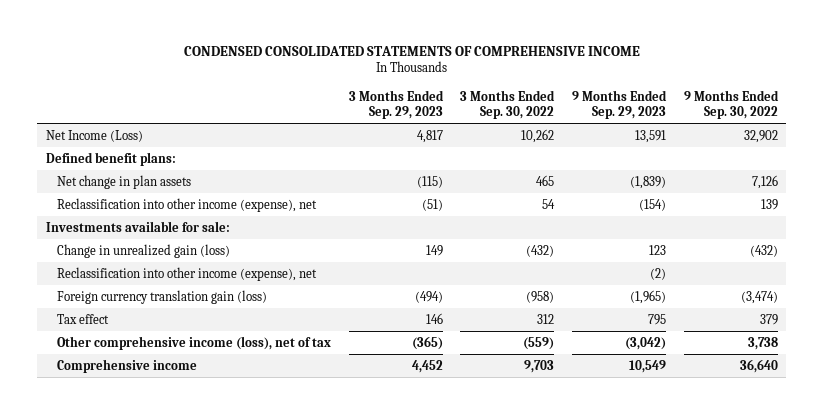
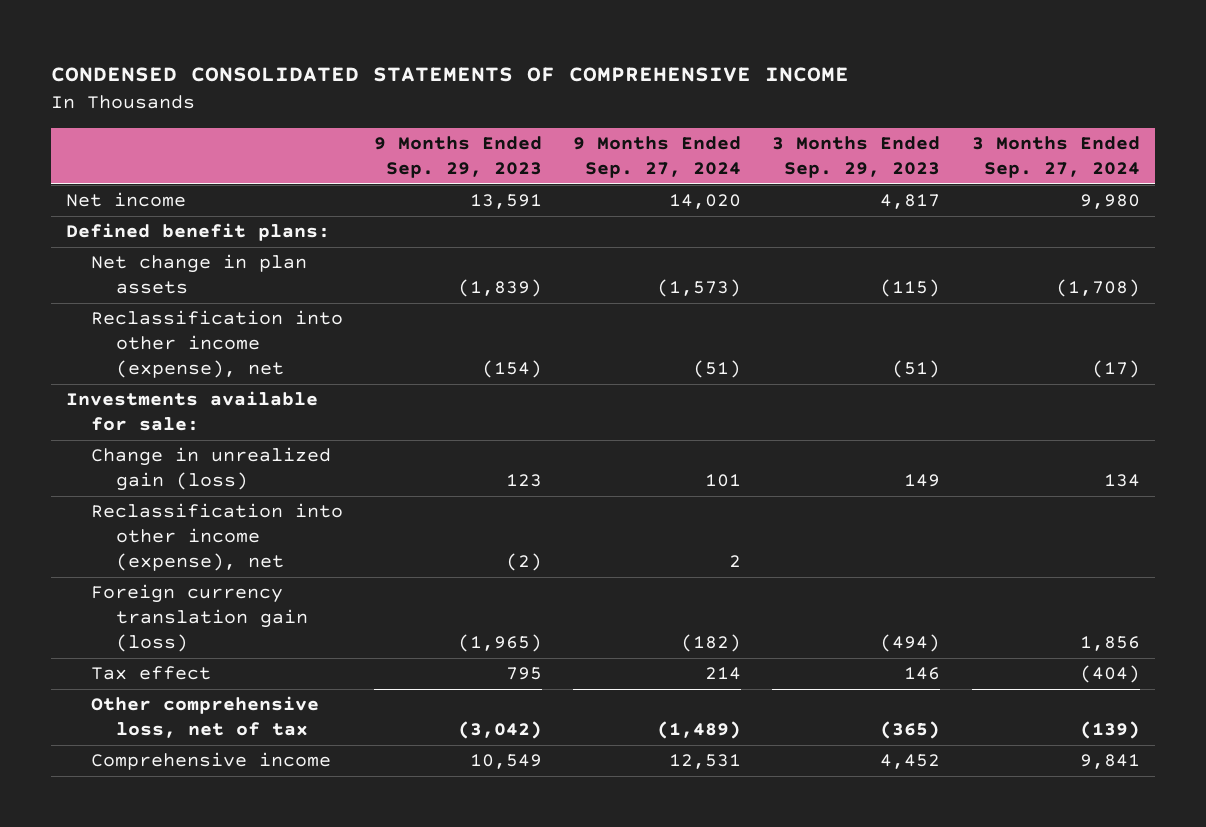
- | 3 Months Ended Sep. 29, 2023 | 3 Months Ended Sep. 30, 2022 | 9 Months Ended Sep. 29, 2023 | 9 Months Ended Sep. 30, 2022
+ | 9 Months Ended Sep. 29, 2023 | 9 Months Ended Sep. 27, 2024 | 3 Months Ended Sep. 29, 2023 | 3 Months Ended Sep. 27, 2024
- Net Income (Loss) | 4,817 | 10,262 | 13,591 | 32,902
+ Net income | 13,591 | 14,020 | 4,817 | 9,980
- Other comprehensive income (loss), net of tax | (365) | (559) | (3,042) | 3,738
+ Other comprehensive loss, net of tax | (3,042) | (1,489) | (365) | (139)

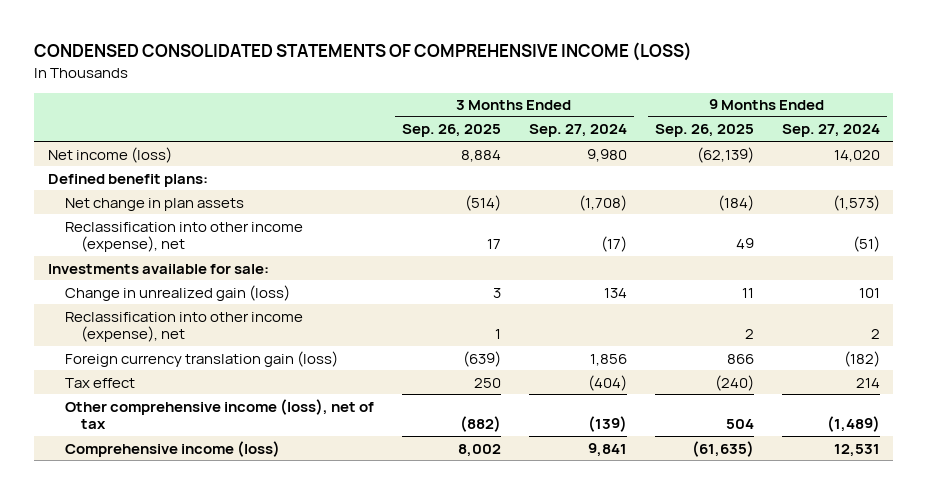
- CONDENSED CONSOLIDATED STATEMENTS OF COMPREHENSIVE INCOME
+ CONDENSED CONSOLIDATED STATEMENTS OF COMPREHENSIVE INCOME (LOSS)
- | 9 Months Ended Sep. 29, 2023 | 9 Months Ended Sep. 27, 2024 | 3 Months Ended Sep. 29, 2023 | 3 Months Ended Sep. 27, 2024
+ | 3 Months Ended Sep. 26, 2025 | 3 Months Ended Sep. 27, 2024 | 9 Months Ended Sep. 26, 2025 | 9 Months Ended Sep. 27, 2024
- Net income | 13,591 | 14,020 | 4,817 | 9,980
+ Net income (loss) | 8,884 | 9,980 | (62,139) | 14,020
- Other comprehensive loss, net of tax | (3,042) | (1,489) | (365) | (139)
- Comprehensive income | 10,549 | 12,531 | 4,452 | 9,841
+ Other comprehensive income (loss), net of tax | (882) | (139) | 504 | (1,489)
+ Comprehensive income (loss) | 8,002 | 9,841 | (61,635) | 12,531

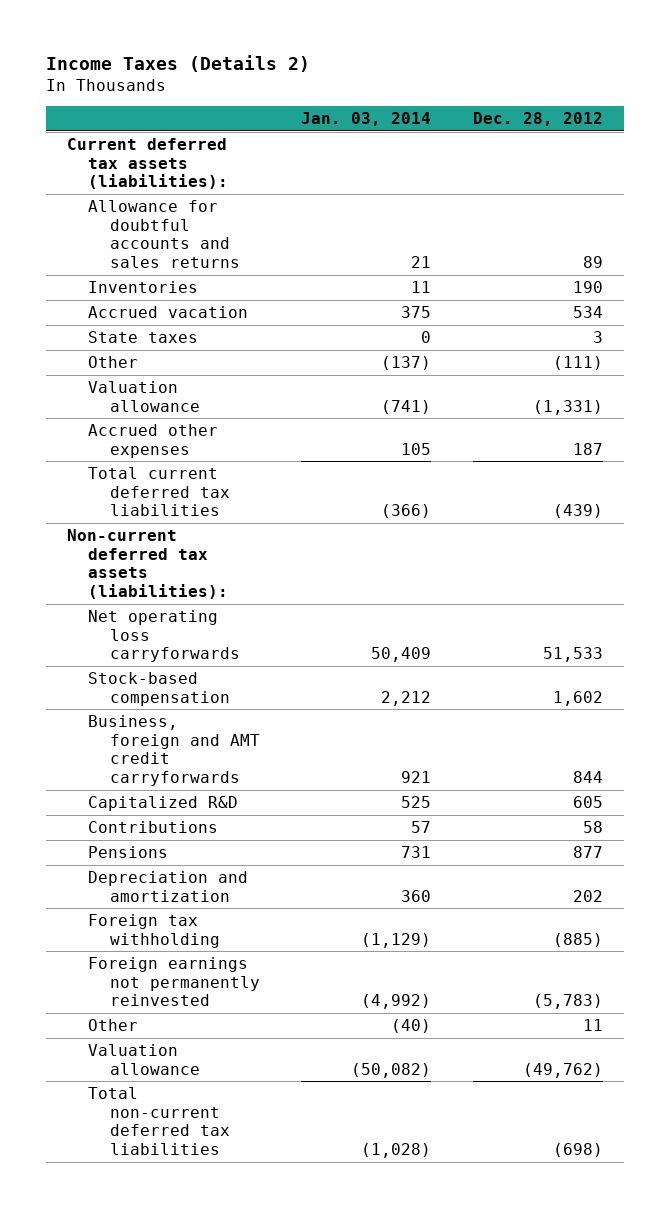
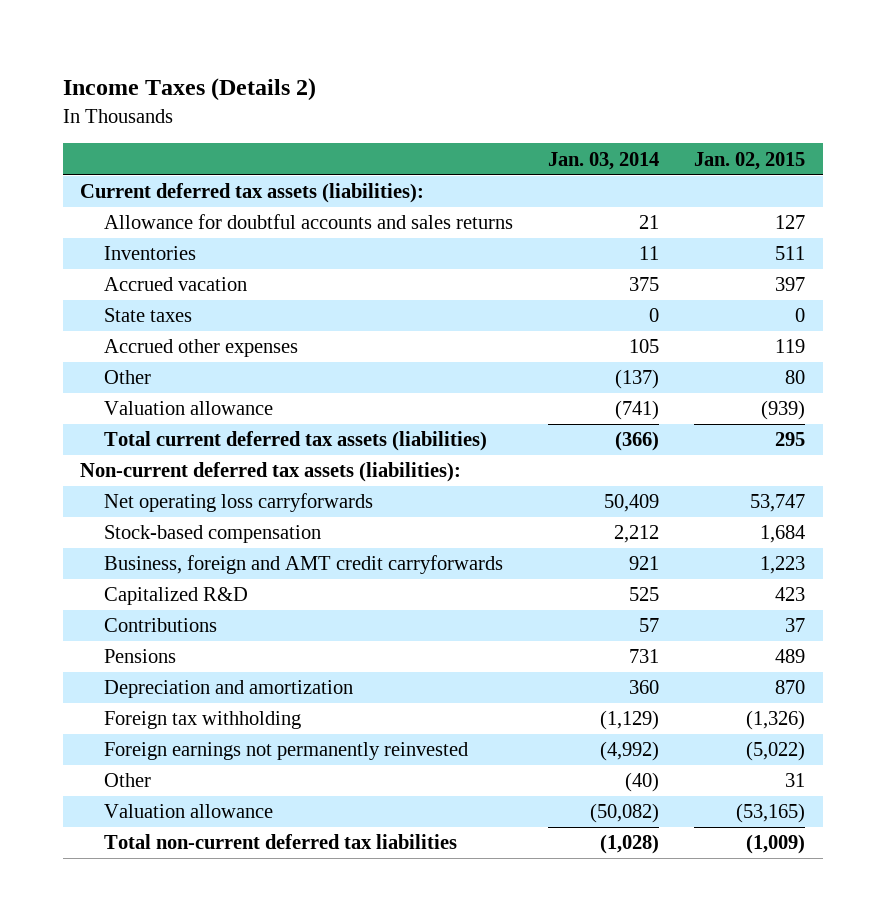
- | Jan. 03, 2014 | Dec. 28, 2012
+ | Jan. 03, 2014 | Jan. 02, 2015
moved up: Accrued other expenses | 105 | 119
- Total current deferred tax liabilities | (366) | (439)
+ Total current deferred tax assets (liabilities) | (366) | 295

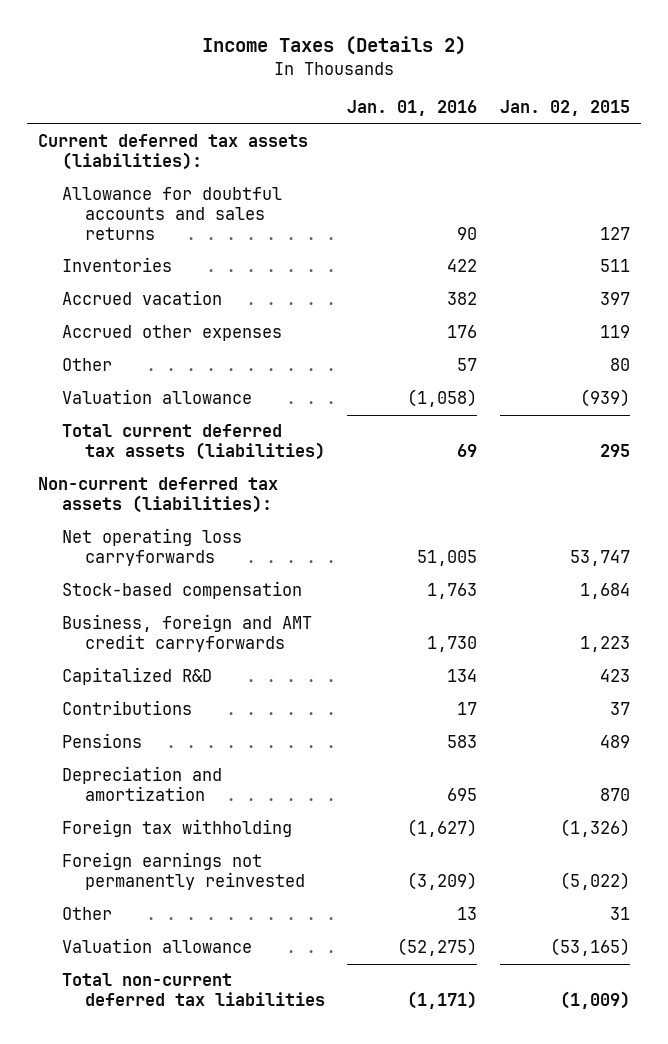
- | Jan. 03, 2014 | Jan. 02, 2015
+ | Jan. 01, 2016 | Jan. 02, 2015
- State taxes | 0 | 0

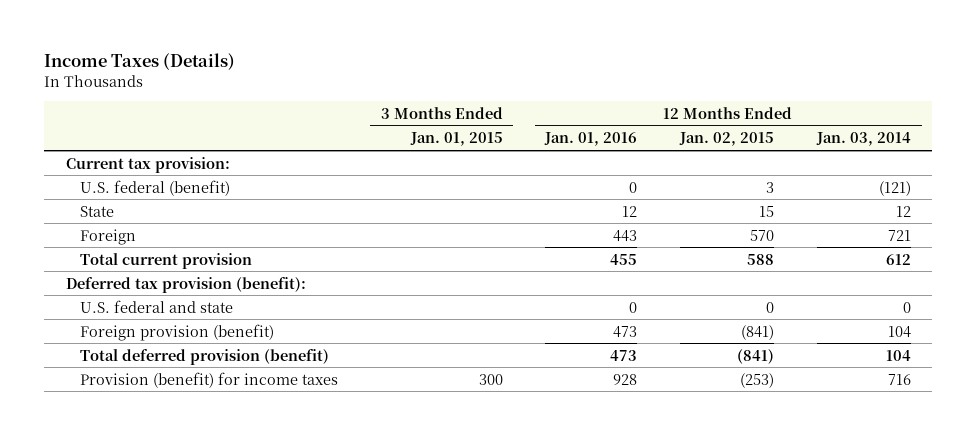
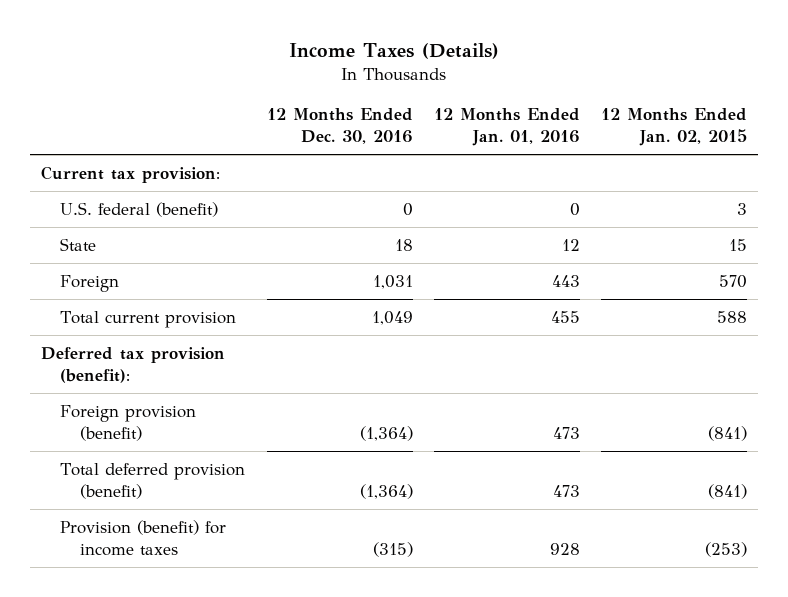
- | 3 Months Ended Jan. 01, 2015 | 12 Months Ended Jan. 01, 2016 | 12 Months Ended Jan. 02, 2015 | 12 Months Ended Jan. 03, 2014
+ | 12 Months Ended Dec. 30, 2016 | 12 Months Ended Jan. 01, 2016 | 12 Months Ended Jan. 02, 2015
- U.S. federal and state | | 0 | 0 | 0

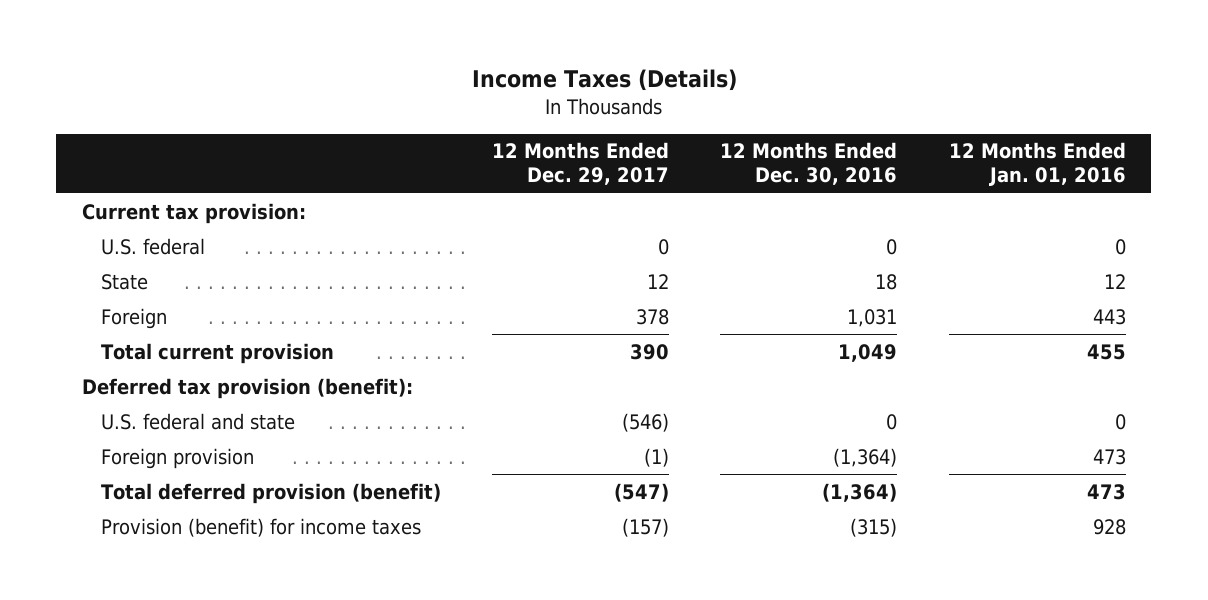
- | 12 Months Ended Dec. 30, 2016 | 12 Months Ended Jan. 01, 2016 | 12 Months Ended Jan. 02, 2015
+ | 12 Months Ended Dec. 29, 2017 | 12 Months Ended Dec. 30, 2016 | 12 Months Ended Jan. 01, 2016
- U.S. federal (benefit) | 0 | 0 | 3
+ U.S. federal | 0 | 0 | 0
- Foreign provision (benefit) | (1,364) | 473 | (841)
+ U.S. federal and state | (546) | 0 | 0
+ Foreign provision | (1) | (1,364) | 473

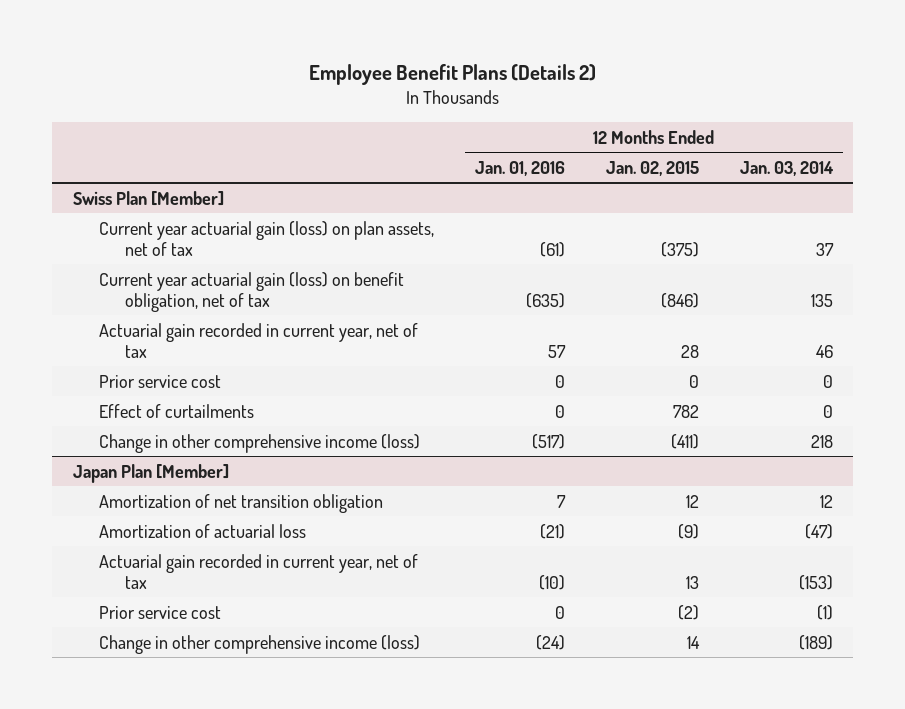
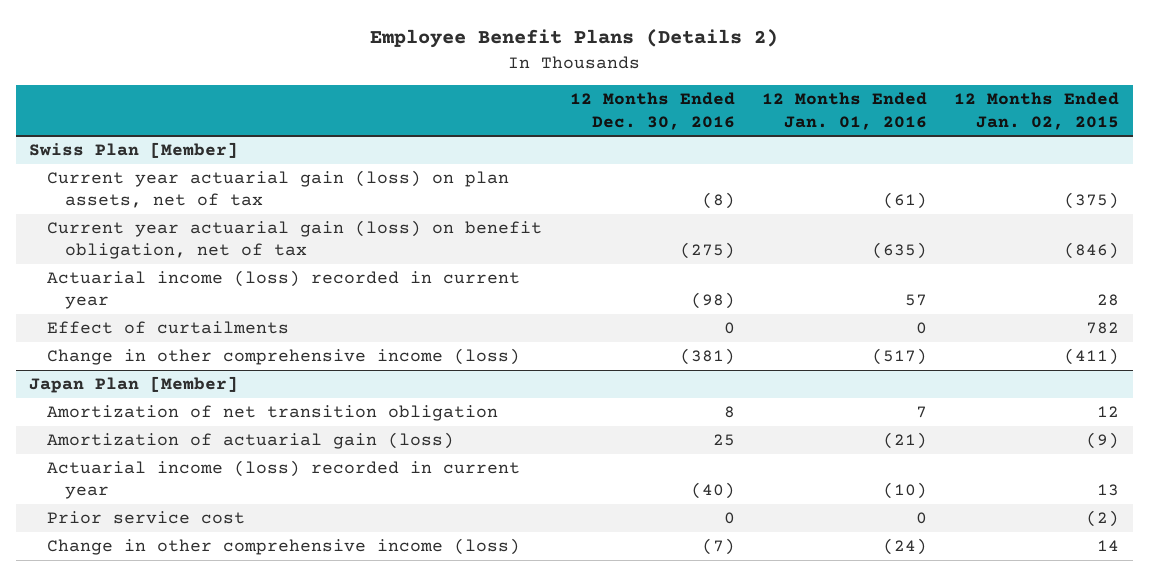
- | 12 Months Ended Jan. 01, 2016 | 12 Months Ended Jan. 02, 2015 | 12 Months Ended Jan. 03, 2014
+ | 12 Months Ended Dec. 30, 2016 | 12 Months Ended Jan. 01, 2016 | 12 Months Ended Jan. 02, 2015
@ Swiss Plan [Member]
- Actuarial gain recorded in current year, net of tax | 57 | 28 | 46
- Prior service cost | 0 | 0 | 0
+ Actuarial income (loss) recorded in current year | (98) | 57 | 28
@ Japan Plan [Member]
- Amortization of actuarial loss | (21) | (9) | (47)
- Actuarial gain recorded in current year, net of tax | (10) | 13 | (153)
+ Amortization of actuarial gain (loss) | 25 | (21) | (9)
+ Actuarial income (loss) recorded in current year | (40) | (10) | 13

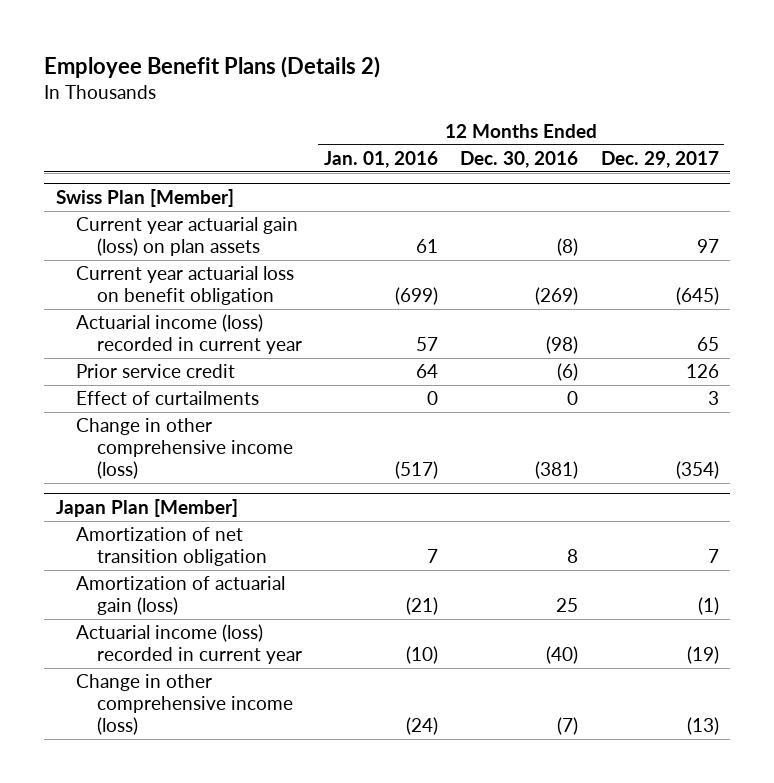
- | 12 Months Ended Dec. 30, 2016 | 12 Months Ended Jan. 01, 2016 | 12 Months Ended Jan. 02, 2015
+ | 12 Months Ended Jan. 01, 2016 | 12 Months Ended Dec. 30, 2016 | 12 Months Ended Dec. 29, 2017
@ Swiss Plan [Member]
- Current year actuarial gain (loss) on plan assets, net of tax | (8) | (61) | (375)
- Current year actuarial gain (loss) on benefit obligation, net of tax | (275) | (635) | (846)
+ Current year actuarial gain (loss) on plan assets | 61 | (8) | 97
+ Current year actuarial loss on benefit obligation | (699) | (269) | (645)
+ Prior service credit | 64 | (6) | 126
@ Japan Plan [Member]
- Prior service cost | 0 | 0 | (2)

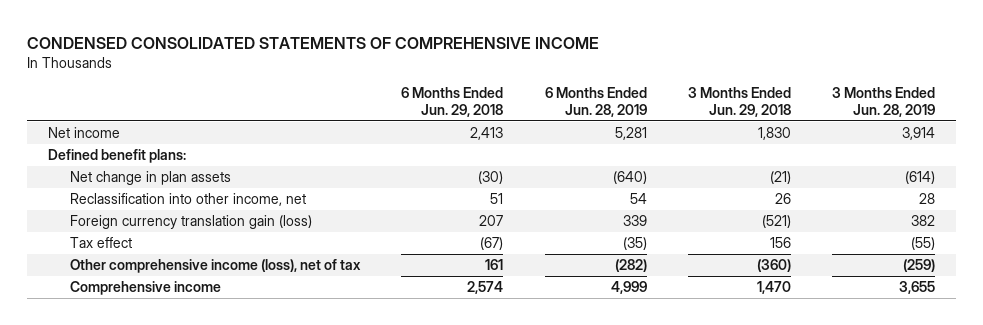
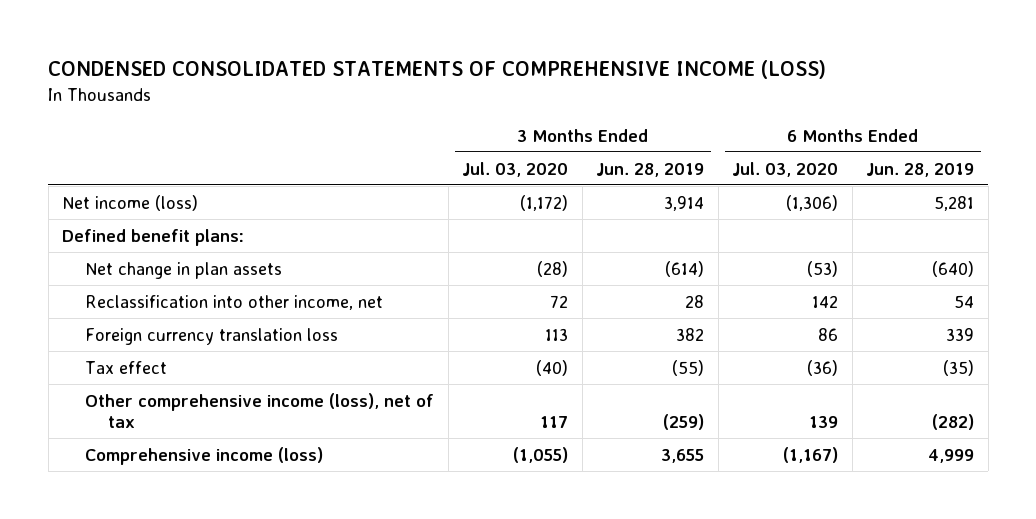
- CONDENSED CONSOLIDATED STATEMENTS OF COMPREHENSIVE INCOME
+ CONDENSED CONSOLIDATED STATEMENTS OF COMPREHENSIVE INCOME (LOSS)
- | 6 Months Ended Jun. 29, 2018 | 6 Months Ended Jun. 28, 2019 | 3 Months Ended Jun. 29, 2018 | 3 Months Ended Jun. 28, 2019
+ | 3 Months Ended Jul. 03, 2020 | 3 Months Ended Jun. 28, 2019 | 6 Months Ended Jul. 03, 2020 | 6 Months Ended Jun. 28, 2019
- Net income | 2,413 | 5,281 | 1,830 | 3,914
+ Net income (loss) | (1,172) | 3,914 | (1,306) | 5,281
- Foreign currency translation gain (loss) | 207 | 339 | (521) | 382
+ Foreign currency translation loss | 113 | 382 | 86 | 339
- Comprehensive income | 2,574 | 4,999 | 1,470 | 3,655
+ Comprehensive income (loss) | (1,055) | 3,655 | (1,167) | 4,999

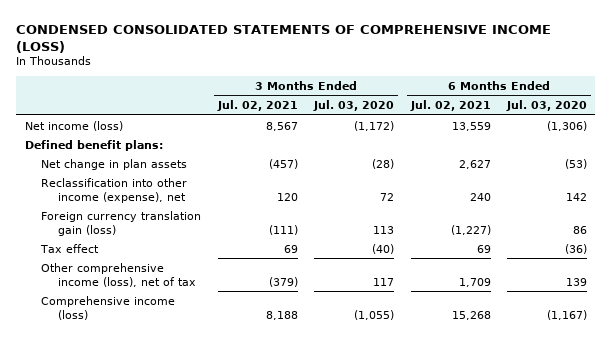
- | 3 Months Ended Jul. 03, 2020 | 3 Months Ended Jun. 28, 2019 | 6 Months Ended Jul. 03, 2020 | 6 Months Ended Jun. 28, 2019
+ | 3 Months Ended Jul. 02, 2021 | 3 Months Ended Jul. 03, 2020 | 6 Months Ended Jul. 02, 2021 | 6 Months Ended Jul. 03, 2020
- Reclassification into other income, net | 72 | 28 | 142 | 54
- Foreign currency translation loss | 113 | 382 | 86 | 339
+ Reclassification into other income (expense), net | 120 | 72 | 240 | 142
+ Foreign currency translation gain (loss) | (111) | 113 | (1,227) | 86

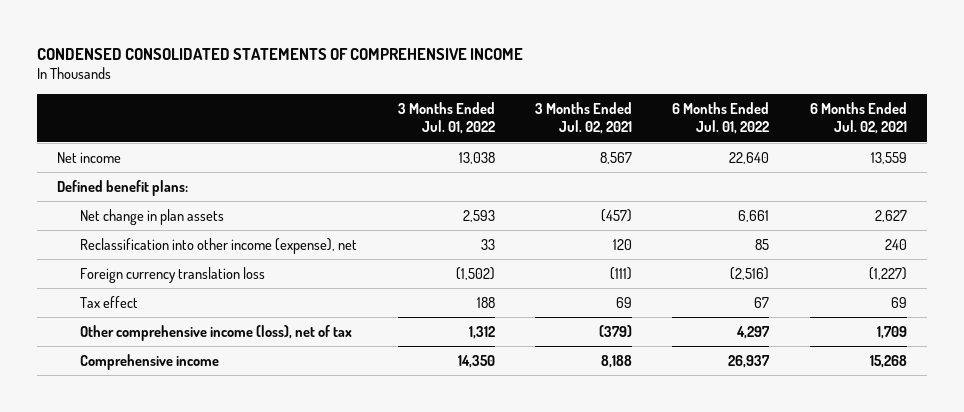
- CONDENSED CONSOLIDATED STATEMENTS OF COMPREHENSIVE INCOME (LOSS)
+ CONDENSED CONSOLIDATED STATEMENTS OF COMPREHENSIVE INCOME
- | 3 Months Ended Jul. 02, 2021 | 3 Months Ended Jul. 03, 2020 | 6 Months Ended Jul. 02, 2021 | 6 Months Ended Jul. 03, 2020
+ | 3 Months Ended Jul. 01, 2022 | 3 Months Ended Jul. 02, 2021 | 6 Months Ended Jul. 01, 2022 | 6 Months Ended Jul. 02, 2021
- Net income (loss) | 8,567 | (1,172) | 13,559 | (1,306)
+ Net income | 13,038 | 8,567 | 22,640 | 13,559
- Foreign currency translation gain (loss) | (111) | 113 | (1,227) | 86
+ Foreign currency translation loss | (1,502) | (111) | (2,516) | (1,227)
- Comprehensive income (loss) | 8,188 | (1,055) | 15,268 | (1,167)
+ Comprehensive income | 14,350 | 8,188 | 26,937 | 15,268

